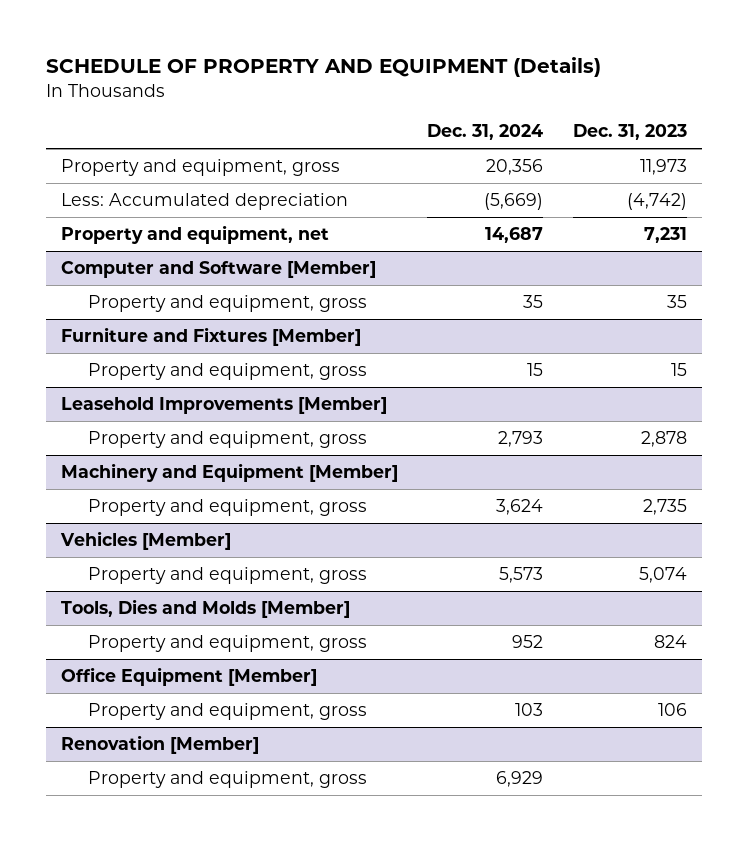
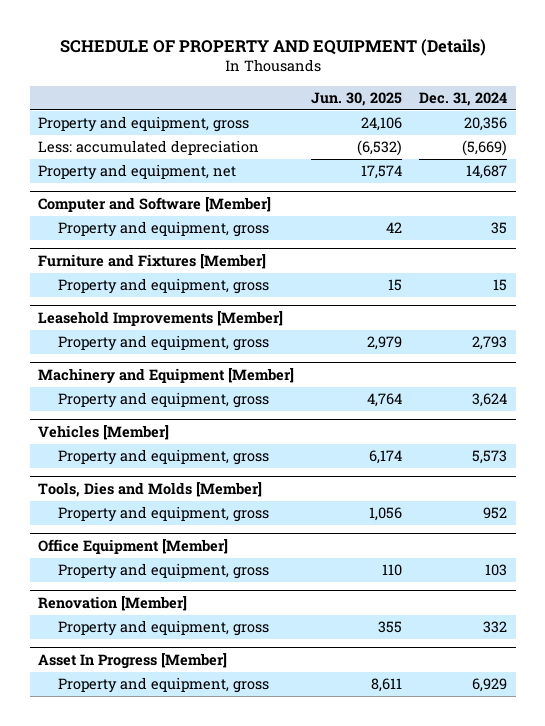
- | Dec. 31, 2024 | Dec. 31, 2023
+ | Jun. 30, 2025 | Dec. 31, 2024
- Less: Accumulated depreciation | (5,669) | (4,742)
+ Less: accumulated depreciation | (6,532) | (5,669)
@ Renovation [Member]
+ Property and equipment, gross | 355 | 332
+ Asset In Progress [Member]

